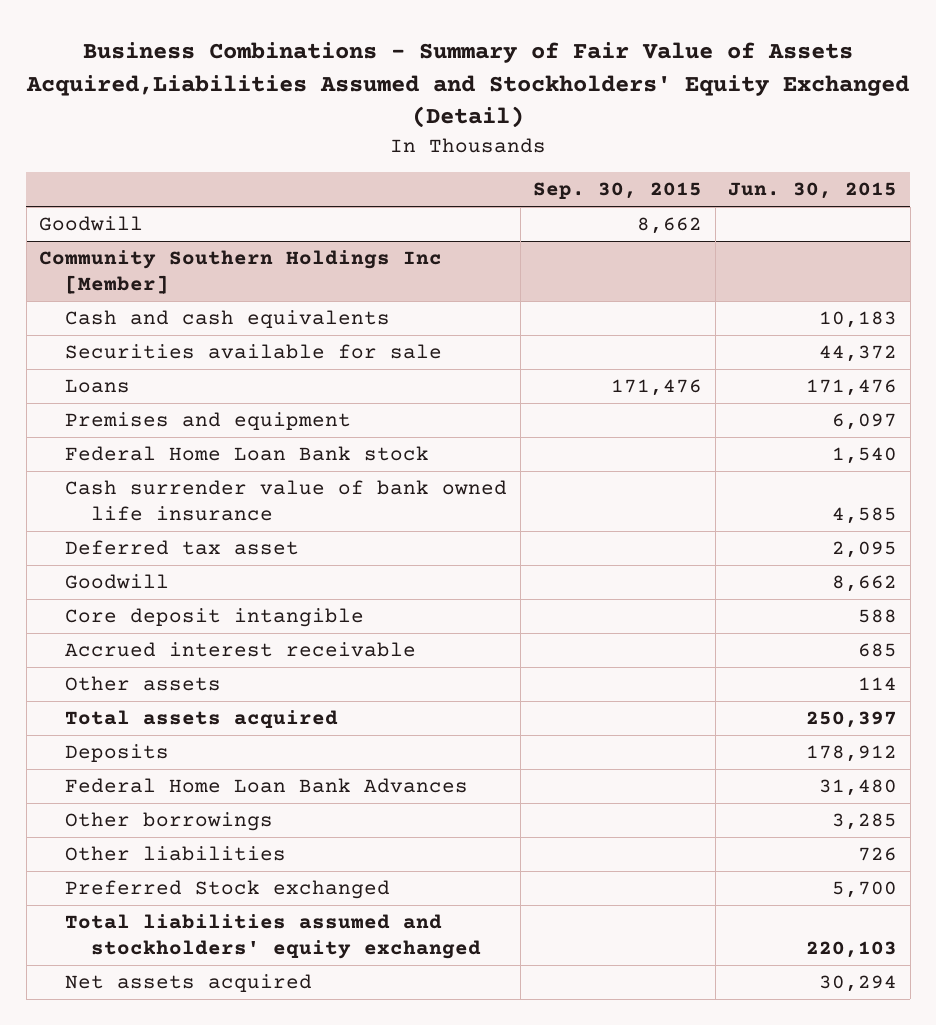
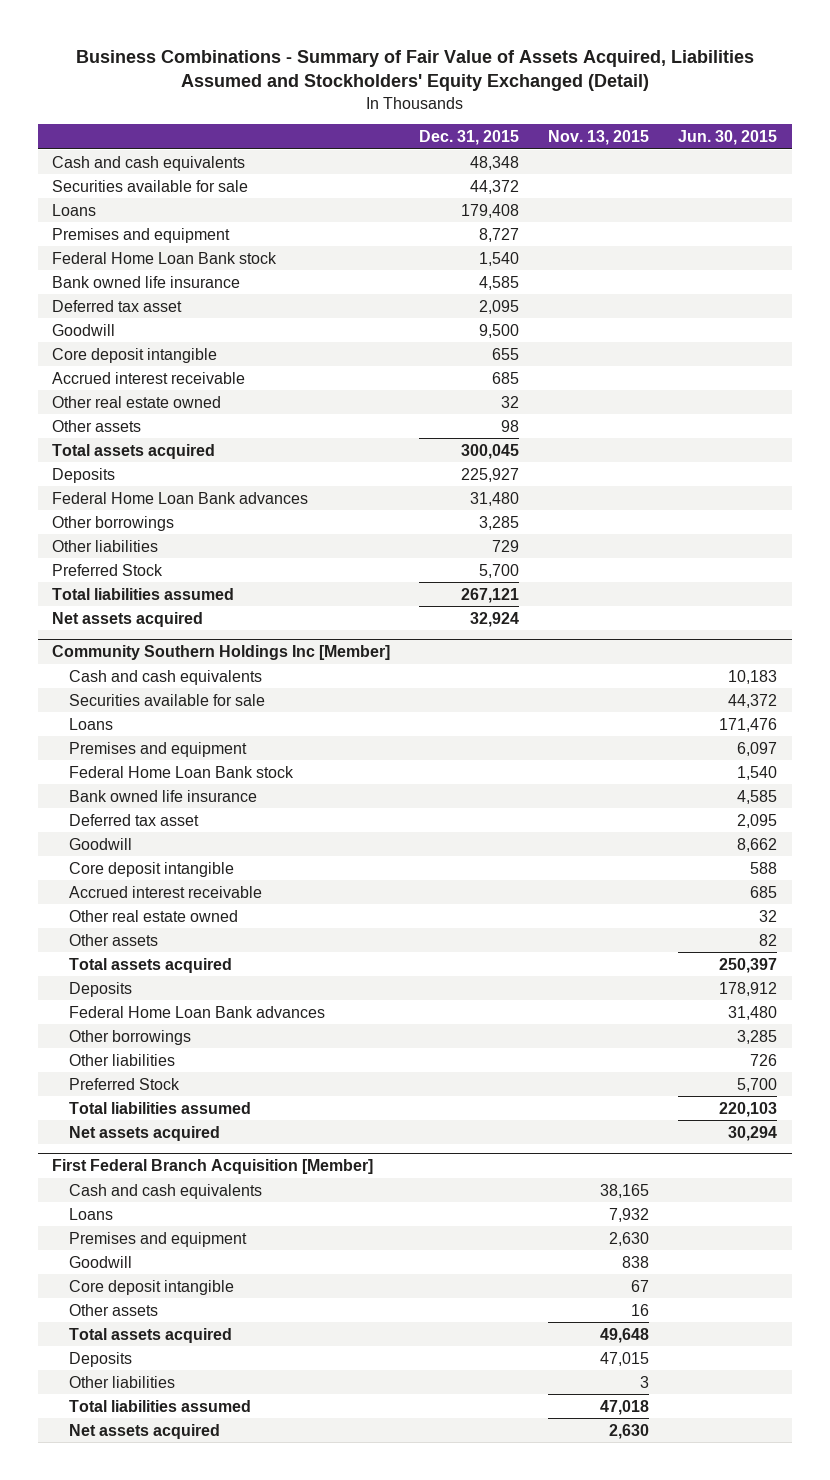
- Business Combinations - Summary of Fair Value of Assets Acquired,Liabilities Assumed and Stockholders' Equity Exchanged (Detail)
+ Business Combinations - Summary of Fair Value of Assets Acquired, Liabilities Assumed and Stockholders' Equity Exchanged (Detail)
- | Sep. 30, 2015 | Jun. 30, 2015
+ | Dec. 31, 2015 | Nov. 13, 2015 | Jun. 30, 2015
+ Cash and cash equivalents | 48,348 | |
+ Securities available for sale | 44,372 | |
+ Loans | 179,408 | |
+ Premises and equipment | 8,727 | |
+ Federal Home Loan Bank stock | 1,540 | |
+ Bank owned life insurance | 4,585 | |
+ Deferred tax asset | 2,095 | |
+ Core deposit intangible | 655 | |
+ Accrued interest receivable | 685 | |
+ Other real estate owned | 32 | |
+ Other assets | 98 | |
+ Total assets acquired | 300,045 | |
+ Deposits | 225,927 | |
+ Federal Home Loan Bank advances | 31,480 | |
+ Other borrowings | 3,285 | |
+ Other liabilities | 729 | |
+ Preferred Stock | 5,700 | |
+ Total liabilities assumed | 267,121 | |
+ Net assets acquired | 32,924 | |
@ Community Southern Holdings Inc [Member]
- Cash surrender value of bank owned life insurance | | 4,585
+ Bank owned life insurance | | | 4,585
- Other assets | | 114
+ Other real estate owned | | | 32
+ Other assets | | | 82
- Federal Home Loan Bank Advances | | 31,480
+ Federal Home Loan Bank advances | | | 31,480
- Preferred Stock exchanged | | 5,700
- Total liabilities assumed and stockholders' equity exchanged | | 220,103
+ Preferred Stock | | | 5,700
+ Total liabilities assumed | | | 220,103
+ First Federal Branch Acquisition [Member]
+ Cash and cash equivalents | | 38,165 |
+ Loans | | 7,932 |
+ Premises and equipment | | 2,630 |
+ Goodwill | | 838 |
+ Core deposit intangible | | 67 |
+ Other assets | | 16 |
+ Total assets acquired | | 49,648 |
+ Deposits | | 47,015 |
+ Other liabilities | | 3 |
+ Total liabilities assumed | | 47,018 |
+ Net assets acquired | | 2,630 |

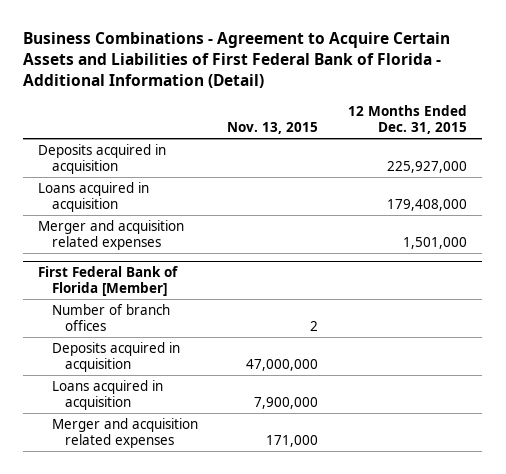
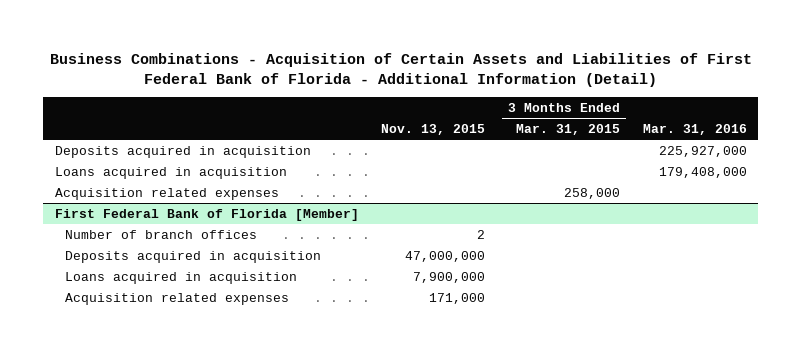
- Business Combinations - Agreement to Acquire Certain Assets and Liabilities of First Federal Bank of Florida - Additional Information (Detail)
+ Business Combinations - Acquisition of Certain Assets and Liabilities of First Federal Bank of Florida - Additional Information (Detail)
- | Nov. 13, 2015 | 12 Months Ended Dec. 31, 2015
+ | Nov. 13, 2015 | 3 Months Ended Mar. 31, 2015 | Mar. 31, 2016
- Merger and acquisition related expenses | | 1,501,000
+ Acquisition related expenses | | 258,000 |
@ First Federal Bank of Florida [Member]
- Merger and acquisition related expenses | 171,000 |
+ Acquisition related expenses | 171,000 | |

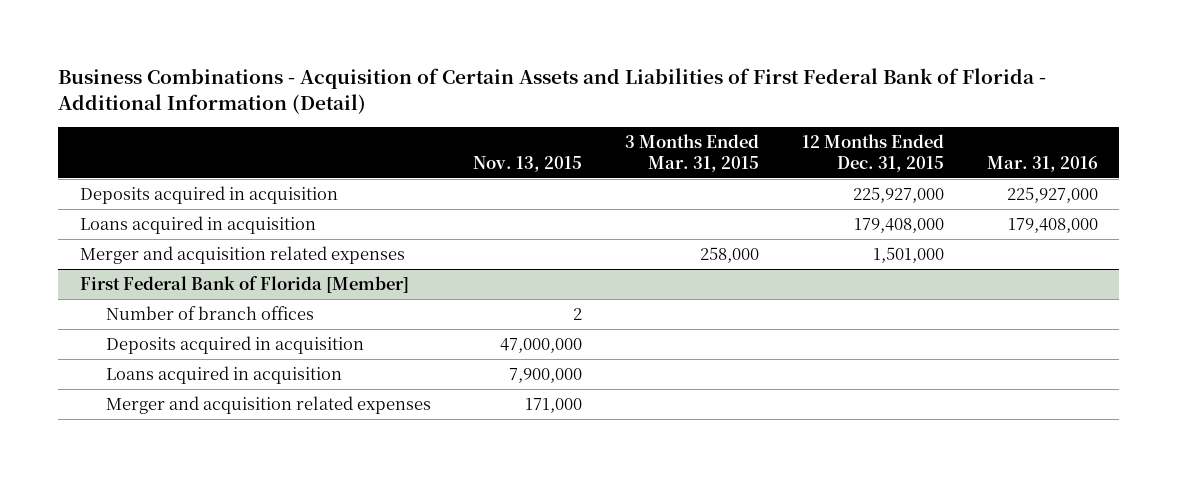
- | Nov. 13, 2015 | 3 Months Ended Mar. 31, 2015 | Mar. 31, 2016
+ | Nov. 13, 2015 | 3 Months Ended Mar. 31, 2015 | 12 Months Ended Dec. 31, 2015 | Mar. 31, 2016
- Acquisition related expenses | | 258,000 |
+ Merger and acquisition related expenses | | 258,000 | 1,501,000 |
@ First Federal Bank of Florida [Member]
- Acquisition related expenses | 171,000 | |
+ Merger and acquisition related expenses | 171,000 | | |

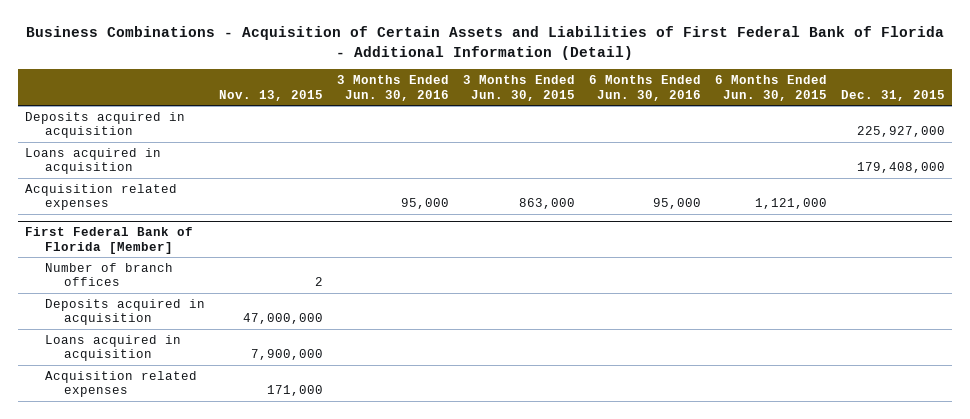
- | Nov. 13, 2015 | 3 Months Ended Mar. 31, 2015 | 12 Months Ended Dec. 31, 2015 | Mar. 31, 2016
+ | Nov. 13, 2015 | 3 Months Ended Jun. 30, 2016 | 3 Months Ended Jun. 30, 2015 | 6 Months Ended Jun. 30, 2016 | 6 Months Ended Jun. 30, 2015 | Dec. 31, 2015
- Merger and acquisition related expenses | | 258,000 | 1,501,000 |
+ Acquisition related expenses | | 95,000 | 863,000 | 95,000 | 1,121,000 |
@ First Federal Bank of Florida [Member]
- Merger and acquisition related expenses | 171,000 | | |
+ Acquisition related expenses | 171,000 | | | | |

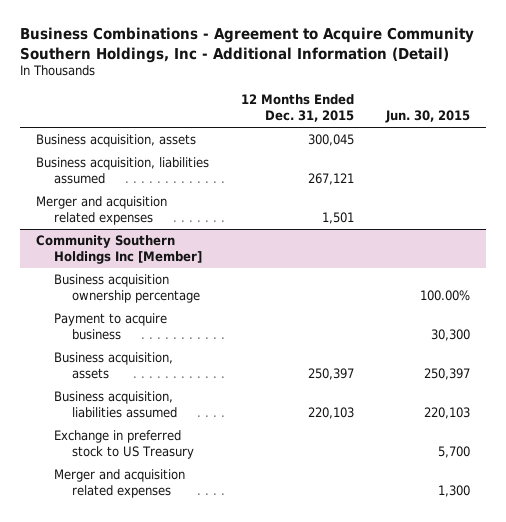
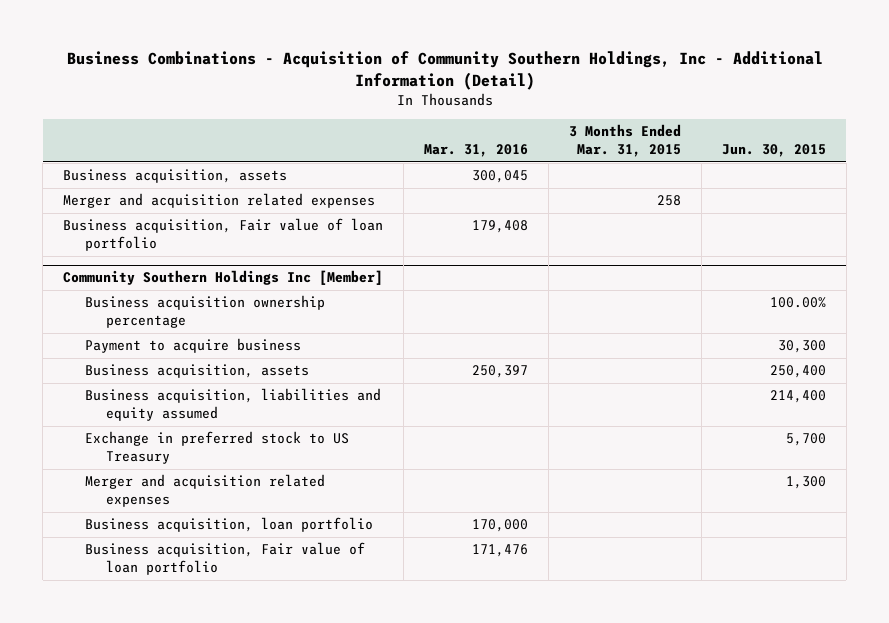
- Business Combinations - Agreement to Acquire Community Southern Holdings, Inc - Additional Information (Detail)
+ Business Combinations - Acquisition of Community Southern Holdings, Inc - Additional Information (Detail)
- | 12 Months Ended Dec. 31, 2015 | Jun. 30, 2015
+ | Mar. 31, 2016 | 3 Months Ended Mar. 31, 2015 | Jun. 30, 2015
- Business acquisition, liabilities assumed | 267,121 |
+ Business acquisition, Fair value of loan portfolio | 179,408 | |
@ Community Southern Holdings Inc [Member]
- Business acquisition, assets | 250,397 | 250,397
- Business acquisition, liabilities assumed | 220,103 | 220,103
+ Business acquisition, assets | 250,397 | | 250,400
+ Business acquisition, liabilities and equity assumed | | | 214,400
+ Business acquisition, loan portfolio | 170,000 | |
+ Business acquisition, Fair value of loan portfolio | 171,476 | |

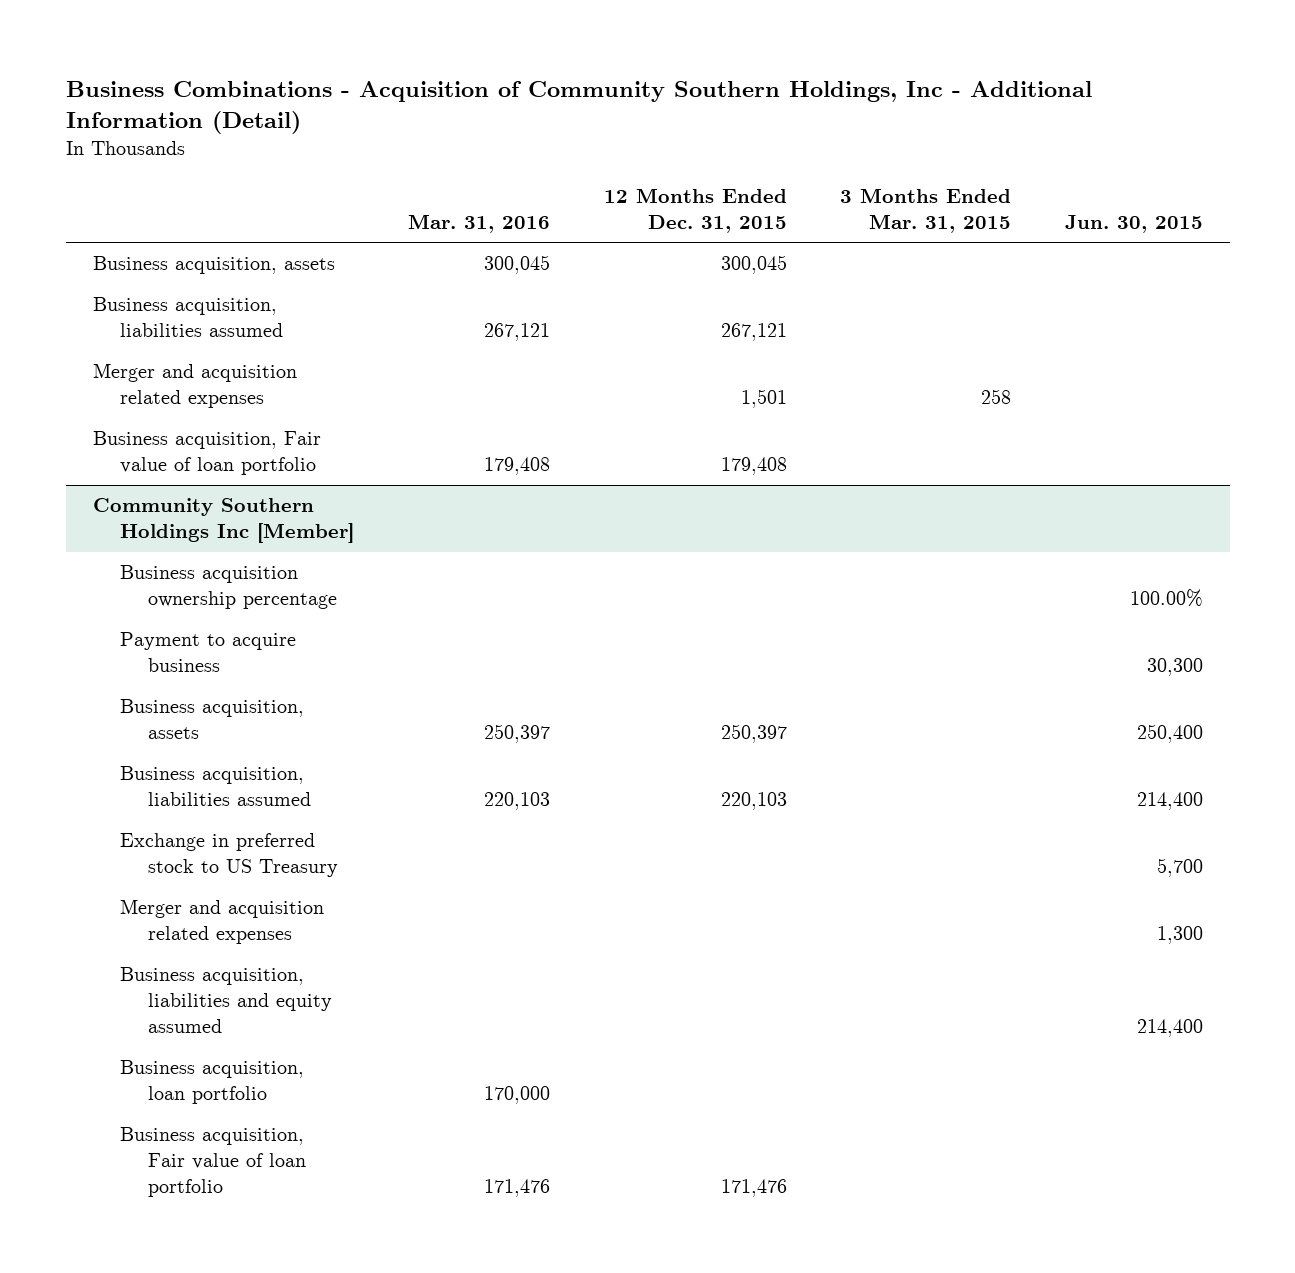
- | Mar. 31, 2016 | 3 Months Ended Mar. 31, 2015 | Jun. 30, 2015
+ | Mar. 31, 2016 | 12 Months Ended Dec. 31, 2015 | 3 Months Ended Mar. 31, 2015 | Jun. 30, 2015
+ Business acquisition, liabilities assumed | 267,121 | 267,121 | |
@ Community Southern Holdings Inc [Member]
+ Business acquisition, liabilities assumed | 220,103 | 220,103 | | 214,400
moved down: Business acquisition, liabilities and equity assumed | | | | 214,400

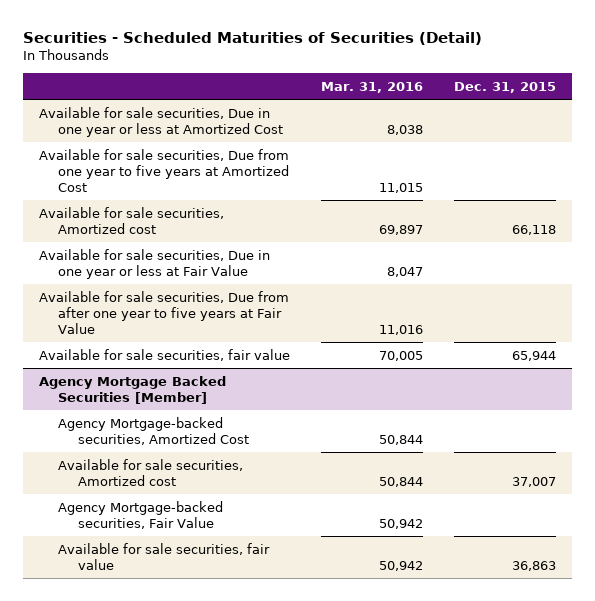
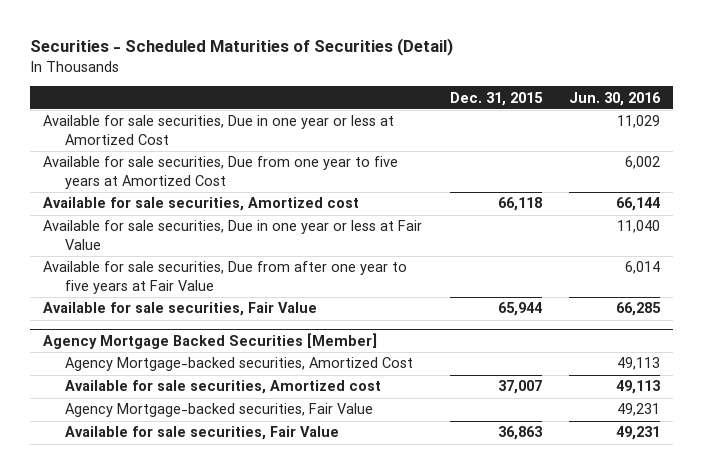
- | Mar. 31, 2016 | Dec. 31, 2015
+ | Dec. 31, 2015 | Jun. 30, 2016
- Available for sale securities, fair value | 70,005 | 65,944
+ Available for sale securities, Fair Value | 65,944 | 66,285
@ Agency Mortgage Backed Securities [Member]
- Available for sale securities, fair value | 50,942 | 36,863
+ Available for sale securities, Fair Value | 36,863 | 49,231

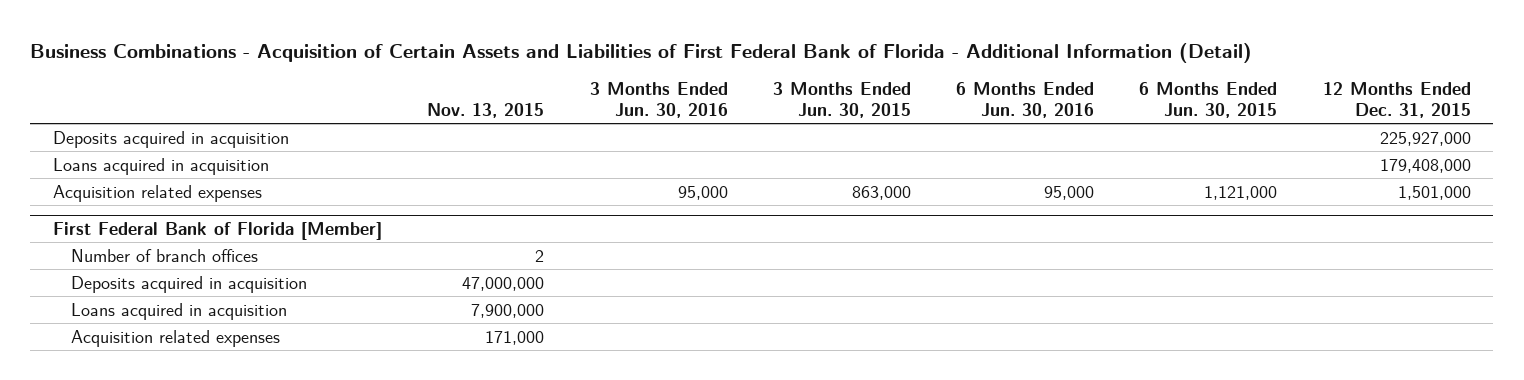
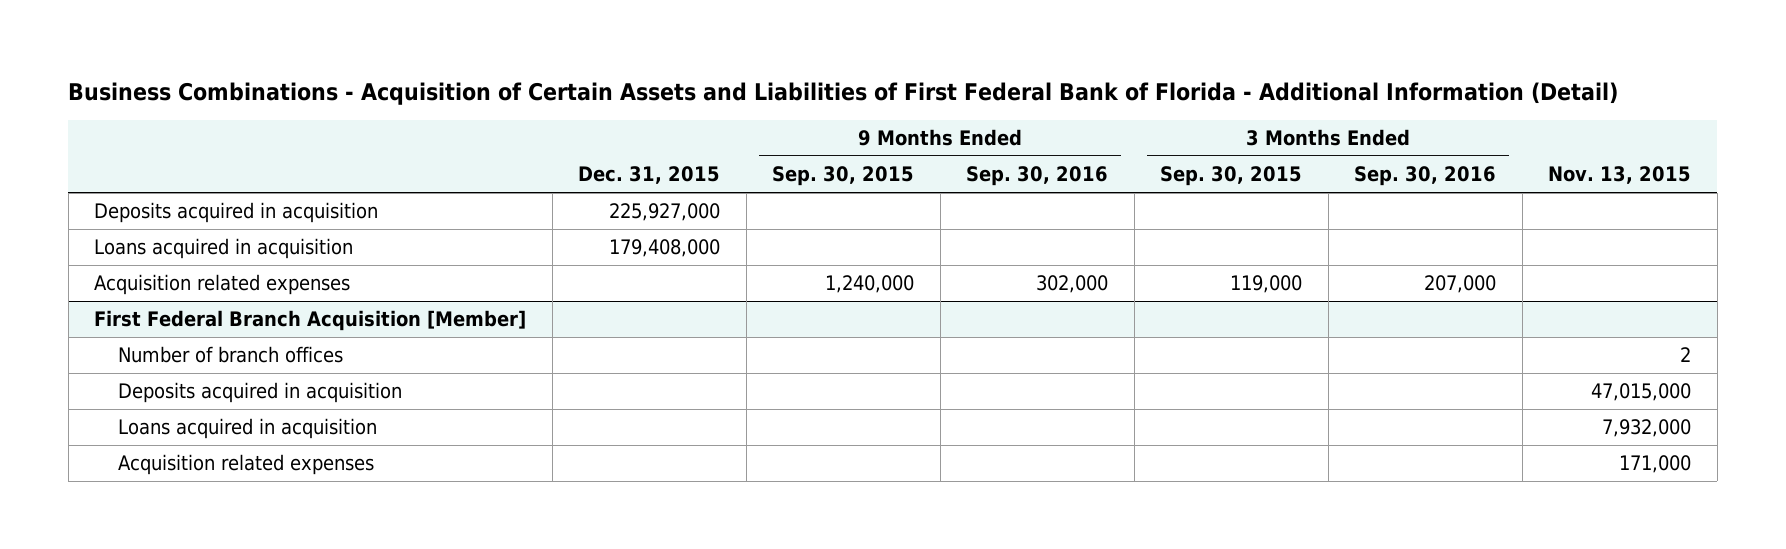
- | Nov. 13, 2015 | 3 Months Ended Jun. 30, 2016 | 3 Months Ended Jun. 30, 2015 | 6 Months Ended Jun. 30, 2016 | 6 Months Ended Jun. 30, 2015 | 12 Months Ended Dec. 31, 2015
+ | Dec. 31, 2015 | 9 Months Ended Sep. 30, 2015 | 9 Months Ended Sep. 30, 2016 | 3 Months Ended Sep. 30, 2015 | 3 Months Ended Sep. 30, 2016 | Nov. 13, 2015
- First Federal Bank of Florida [Member]
+ First Federal Branch Acquisition [Member]
- Deposits acquired in acquisition | 47,000,000 | | | | |
- Loans acquired in acquisition | 7,900,000 | | | | |
+ Deposits acquired in acquisition | | | | | | 47,015,000
+ Loans acquired in acquisition | | | | | | 7,932,000

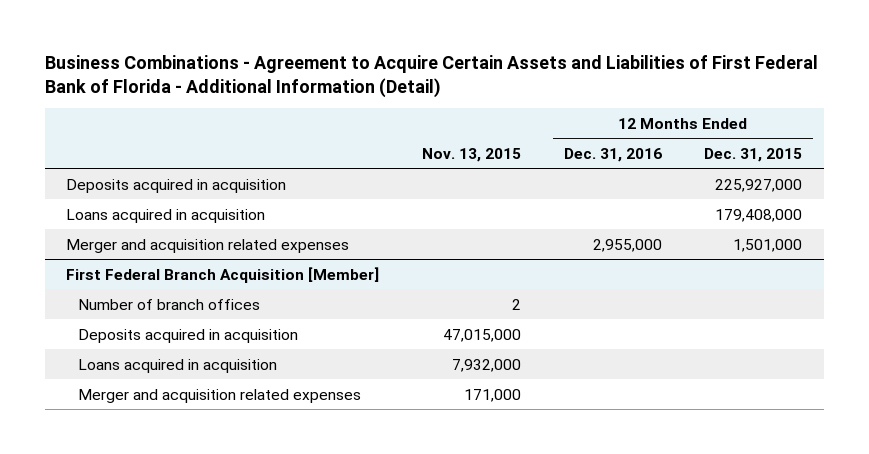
- Business Combinations - Acquisition of Certain Assets and Liabilities of First Federal Bank of Florida - Additional Information (Detail)
+ Business Combinations - Agreement to Acquire Certain Assets and Liabilities of First Federal Bank of Florida - Additional Information (Detail)
- | Dec. 31, 2015 | 9 Months Ended Sep. 30, 2015 | 9 Months Ended Sep. 30, 2016 | 3 Months Ended Sep. 30, 2015 | 3 Months Ended Sep. 30, 2016 | Nov. 13, 2015
+ | Nov. 13, 2015 | 12 Months Ended Dec. 31, 2016 | 12 Months Ended Dec. 31, 2015
- Acquisition related expenses | | 1,240,000 | 302,000 | 119,000 | 207,000 |
+ Merger and acquisition related expenses | | 2,955,000 | 1,501,000
@ First Federal Branch Acquisition [Member]
- Acquisition related expenses | | | | | | 171,000
+ Merger and acquisition related expenses | 171,000 | |

